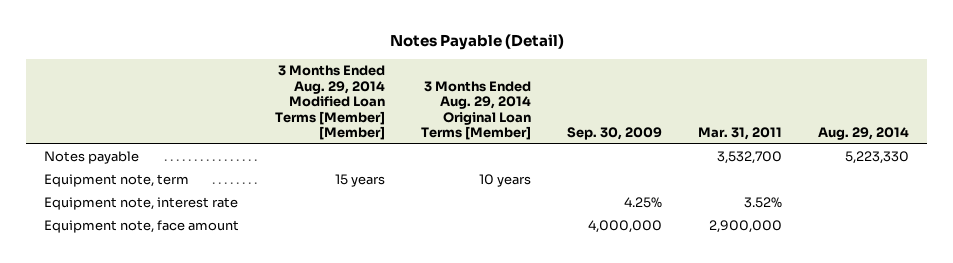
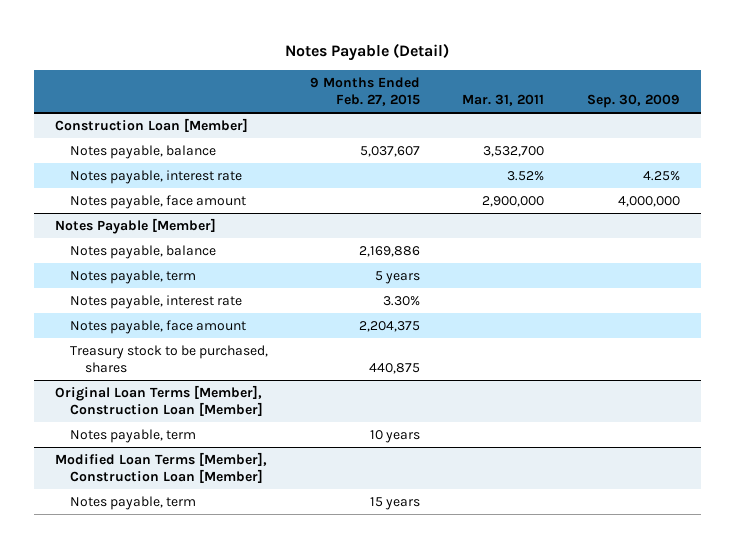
- | 3 Months Ended Aug. 29, 2014 Modified Loan Terms [Member] [Member] | 3 Months Ended Aug. 29, 2014 Original Loan Terms [Member] | Sep. 30, 2009 | Mar. 31, 2011 | Aug. 29, 2014
+ | 9 Months Ended Feb. 27, 2015 | Mar. 31, 2011 | Sep. 30, 2009
- Notes payable | | | | 3,532,700 | 5,223,330
- Equipment note, term | 15 years | 10 years | | |
- Equipment note, interest rate | | | 4.25% | 3.52% |
- Equipment note, face amount | | | 4,000,000 | 2,900,000 |
+ Construction Loan [Member]
+ Notes payable, balance | 5,037,607 | 3,532,700 |
+ Notes payable, interest rate | | 3.52% | 4.25%
+ Notes payable, face amount | | 2,900,000 | 4,000,000
+ Notes Payable [Member]
+ Notes payable, balance | 2,169,886 | |
+ Notes payable, term | 5 years | |
+ Notes payable, interest rate | 3.30% | |
+ Notes payable, face amount | 2,204,375 | |
+ Treasury stock to be purchased, shares | 440,875 | |
+ Original Loan Terms [Member], Construction Loan [Member]
+ Notes payable, term | 10 years | |
+ Modified Loan Terms [Member], Construction Loan [Member]
+ Notes payable, term | 15 years | |

